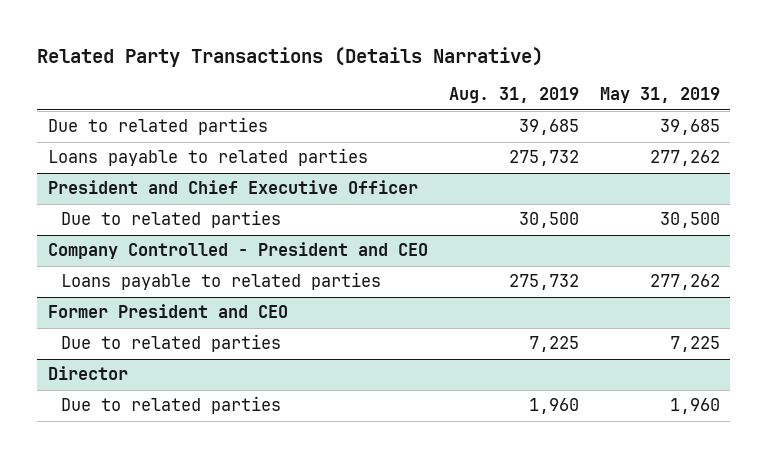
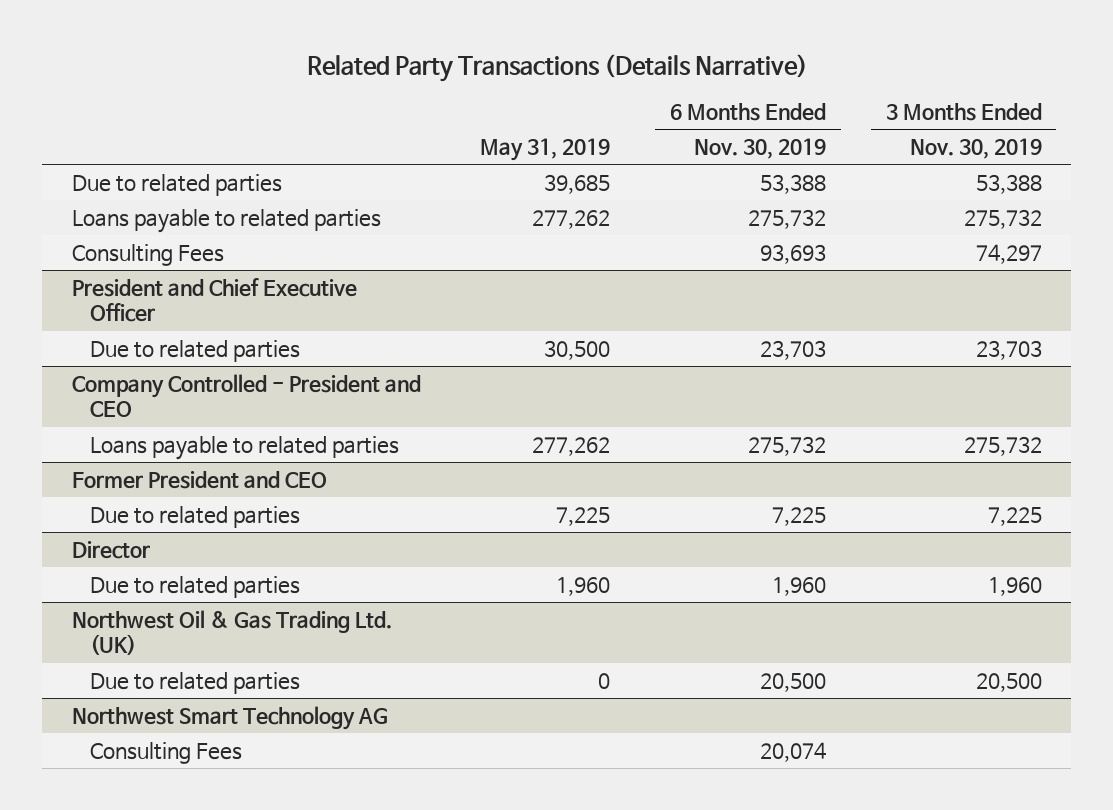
- | Aug. 31, 2019 | May 31, 2019
+ | May 31, 2019 | 6 Months Ended Nov. 30, 2019 | 3 Months Ended Nov. 30, 2019
+ Consulting Fees | | 93,693 | 74,297
+ Northwest Oil & Gas Trading Ltd. (UK)
+ Due to related parties | 0 | 20,500 | 20,500
+ Northwest Smart Technology AG
+ Consulting Fees | | 20,074 |

